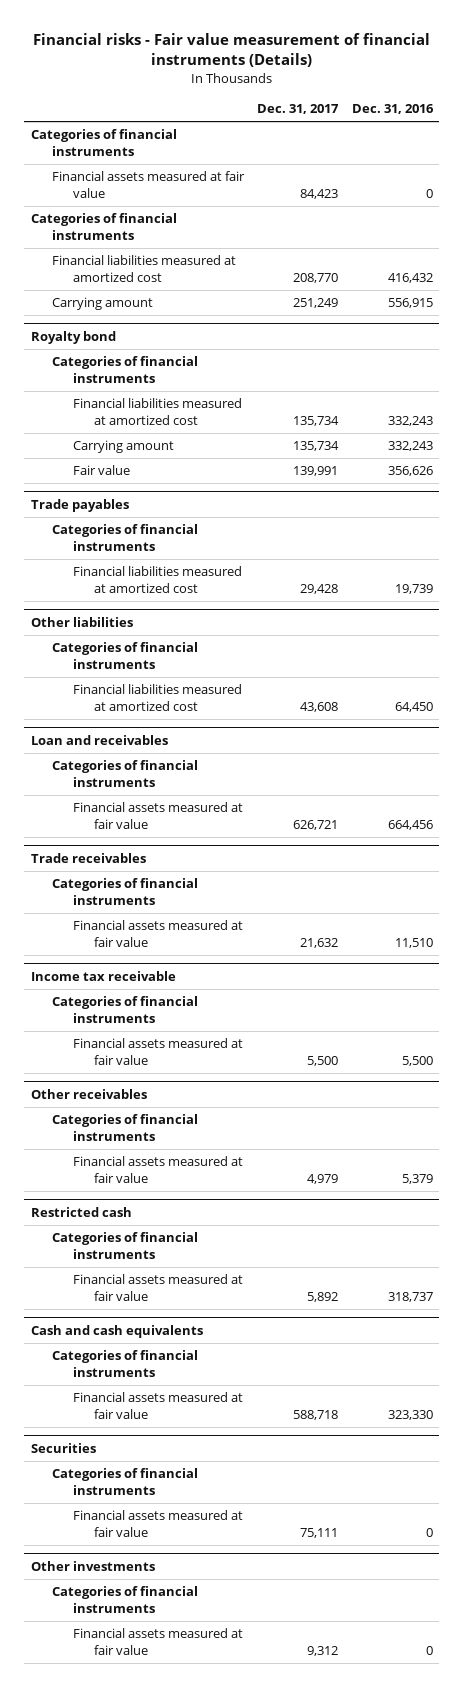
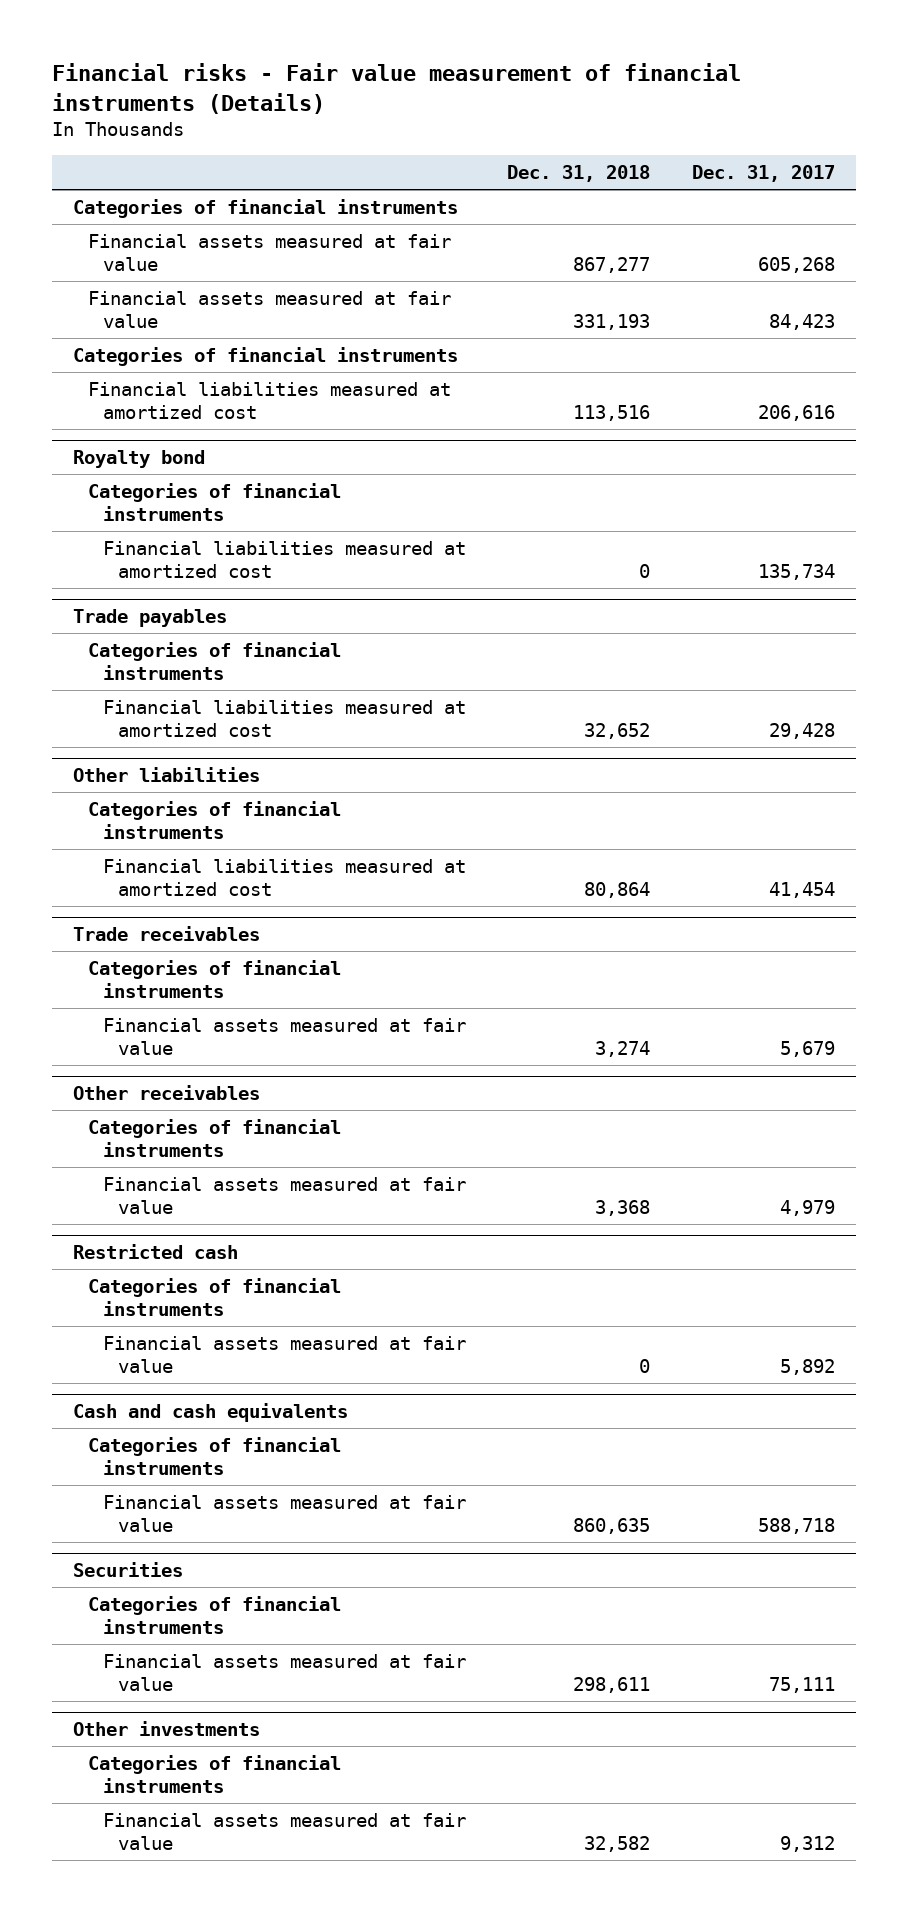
- | Dec. 31, 2017 | Dec. 31, 2016
+ | Dec. 31, 2018 | Dec. 31, 2017
+ Financial assets measured at fair value | 867,277 | 605,268
- Financial liabilities measured at amortized cost | 208,770 | 416,432
- Carrying amount | 251,249 | 556,915
+ Financial liabilities measured at amortized cost | 113,516 | 206,616
@ Royalty bond
- Carrying amount | 135,734 | 332,243
- Fair value | 139,991 | 356,626
@ Other liabilities
- Financial liabilities measured at amortized cost | 43,608 | 64,450
- Loan and receivables
- Categories of financial instruments
- Financial assets measured at fair value | 626,721 | 664,456
@ Other liabilities
+ Financial liabilities measured at amortized cost | 80,864 | 41,454
@ Trade receivables
- Financial assets measured at fair value | 21,632 | 11,510
- Income tax receivable
- Categories of financial instruments
- Financial assets measured at fair value | 5,500 | 5,500
@ Trade receivables
+ Financial assets measured at fair value | 3,274 | 5,679

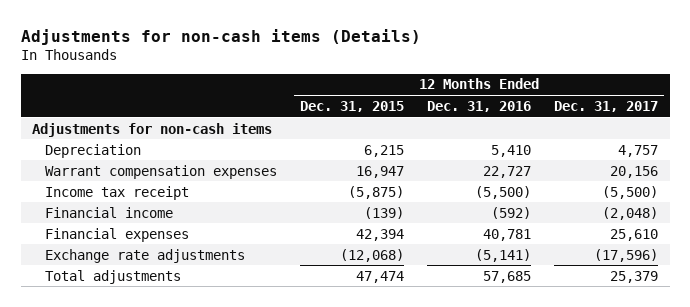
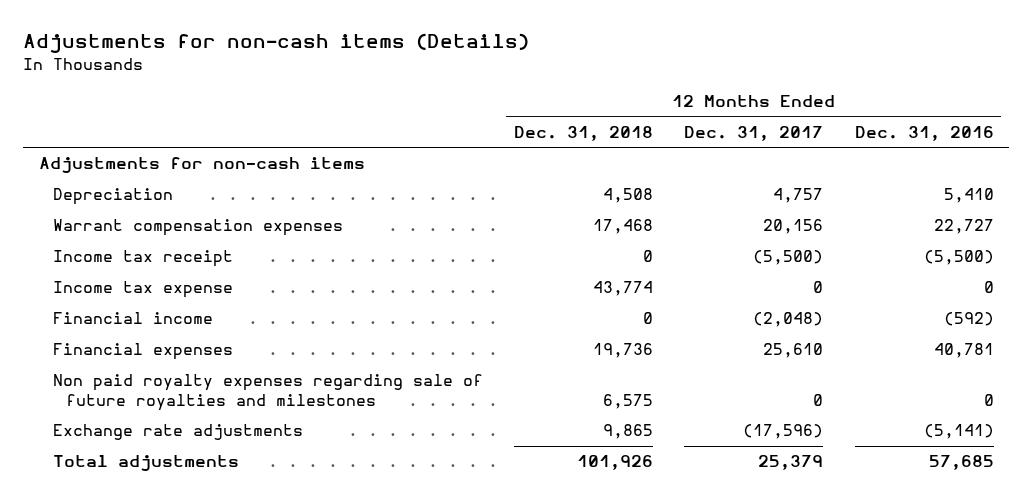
- | 12 Months Ended Dec. 31, 2015 | 12 Months Ended Dec. 31, 2016 | 12 Months Ended Dec. 31, 2017
+ | 12 Months Ended Dec. 31, 2018 | 12 Months Ended Dec. 31, 2017 | 12 Months Ended Dec. 31, 2016
+ Income tax expense | 43,774 | 0 | 0
+ Non paid royalty expenses regarding sale of future royalties and milestones | 6,575 | 0 | 0

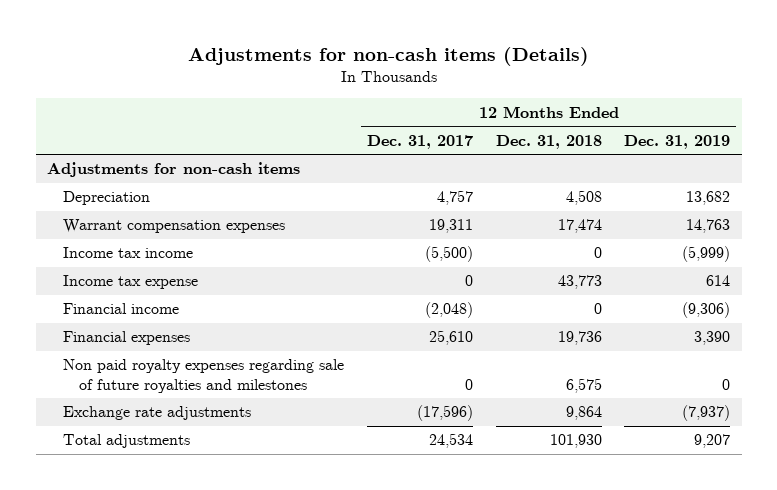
- | 12 Months Ended Dec. 31, 2018 | 12 Months Ended Dec. 31, 2017 | 12 Months Ended Dec. 31, 2016
+ | 12 Months Ended Dec. 31, 2017 | 12 Months Ended Dec. 31, 2018 | 12 Months Ended Dec. 31, 2019
- Warrant compensation expenses | 17,468 | 20,156 | 22,727
- Income tax receipt | 0 | (5,500) | (5,500)
- Income tax expense | 43,774 | 0 | 0
+ Warrant compensation expenses | 19,311 | 17,474 | 14,763
+ Income tax income | (5,500) | 0 | (5,999)
+ Income tax expense | 0 | 43,773 | 614
- Exchange rate adjustments | 9,865 | (17,596) | (5,141)
- Total adjustments | 101,926 | 25,379 | 57,685
+ Exchange rate adjustments | (17,596) | 9,864 | (7,937)
+ Total adjustments | 24,534 | 101,930 | 9,207

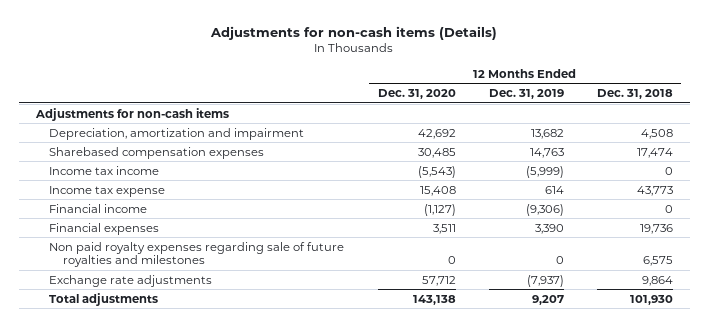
- | 12 Months Ended Dec. 31, 2017 | 12 Months Ended Dec. 31, 2018 | 12 Months Ended Dec. 31, 2019
+ | 12 Months Ended Dec. 31, 2020 | 12 Months Ended Dec. 31, 2019 | 12 Months Ended Dec. 31, 2018
- Depreciation | 4,757 | 4,508 | 13,682
- Warrant compensation expenses | 19,311 | 17,474 | 14,763
+ Depreciation, amortization and impairment | 42,692 | 13,682 | 4,508
+ Sharebased compensation expenses | 30,485 | 14,763 | 17,474

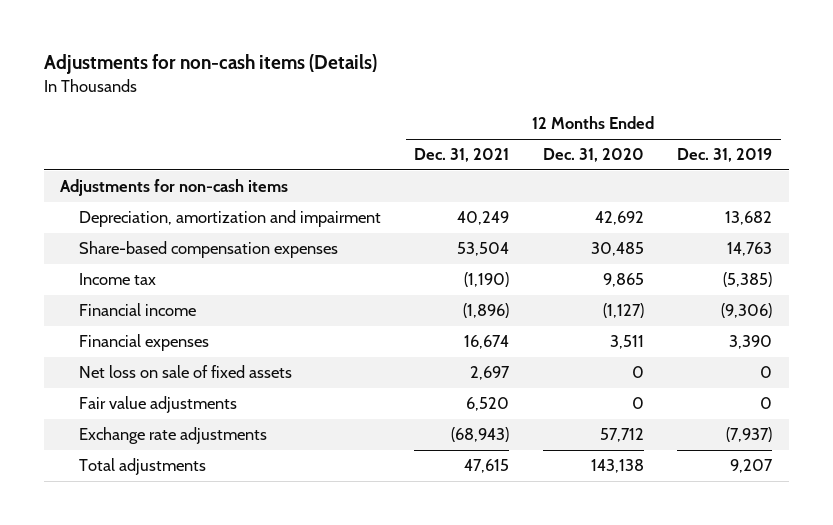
- | 12 Months Ended Dec. 31, 2020 | 12 Months Ended Dec. 31, 2019 | 12 Months Ended Dec. 31, 2018
+ | 12 Months Ended Dec. 31, 2021 | 12 Months Ended Dec. 31, 2020 | 12 Months Ended Dec. 31, 2019
- Sharebased compensation expenses | 30,485 | 14,763 | 17,474
- Income tax income | (5,543) | (5,999) | 0
- Income tax expense | 15,408 | 614 | 43,773
+ Share-based compensation expenses | 53,504 | 30,485 | 14,763
+ Income tax | (1,190) | 9,865 | (5,385)
- Non paid royalty expenses regarding sale of future royalties and milestones | 0 | 0 | 6,575
+ Net loss on sale of fixed assets | 2,697 | 0 | 0
+ Fair value adjustments | 6,520 | 0 | 0

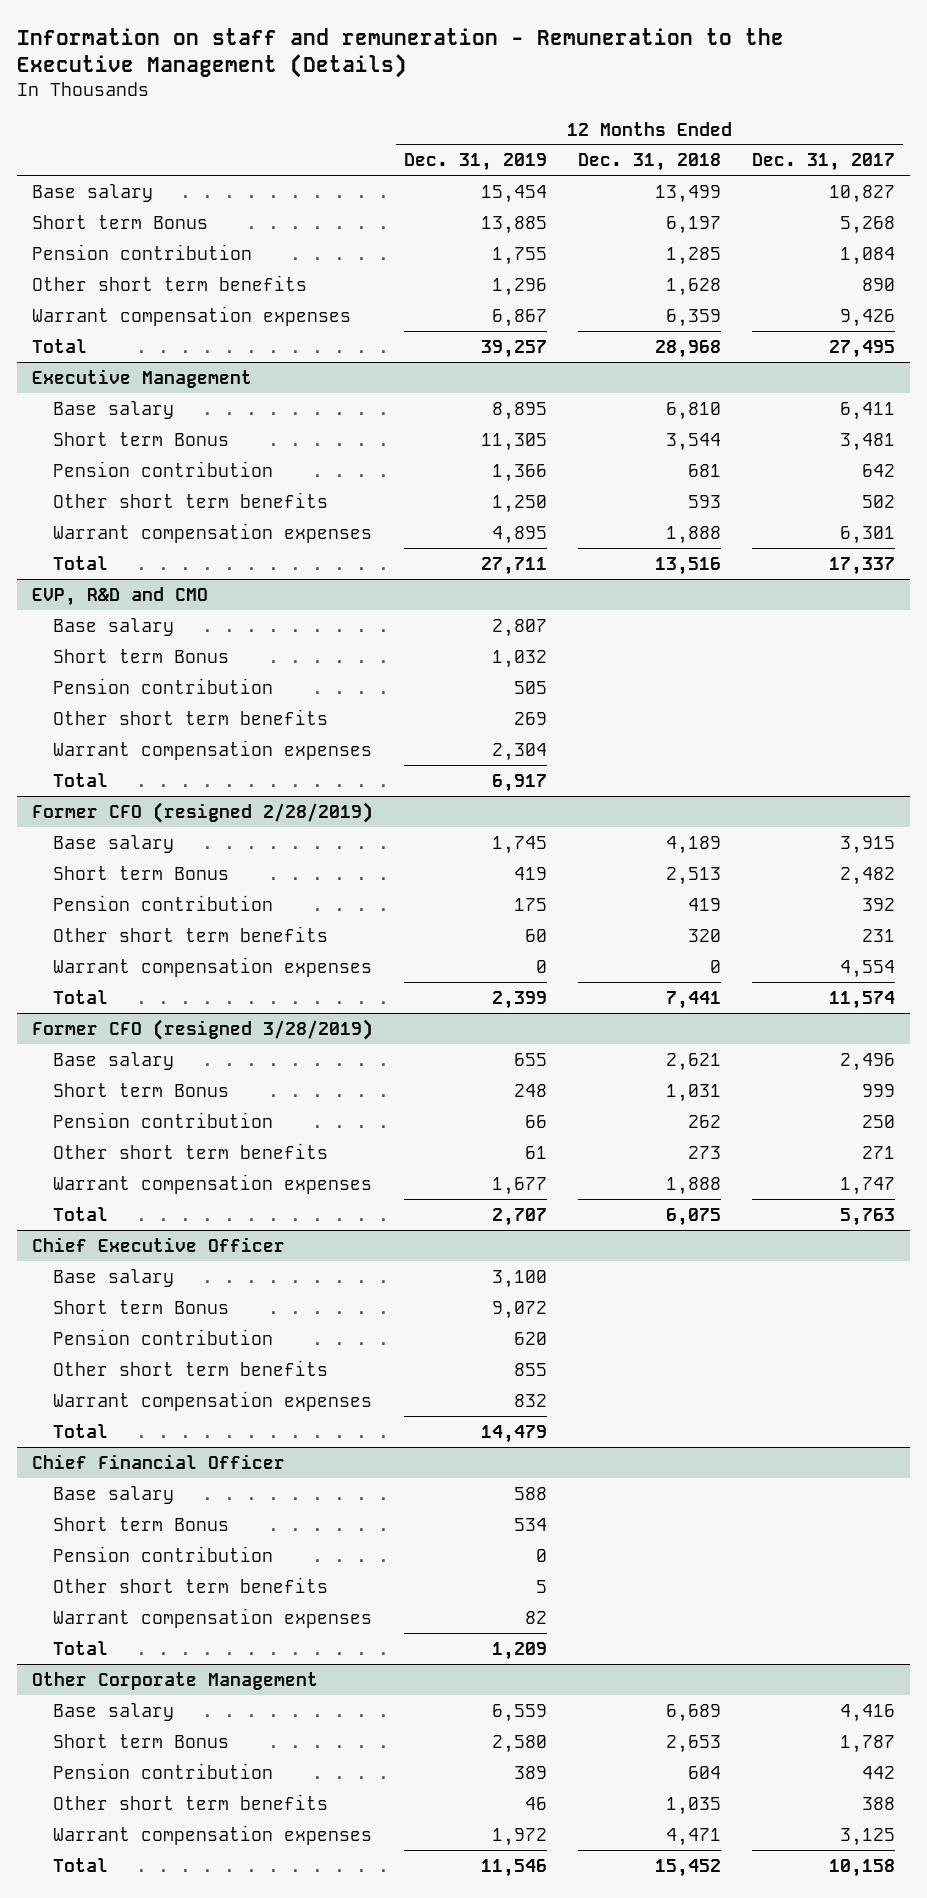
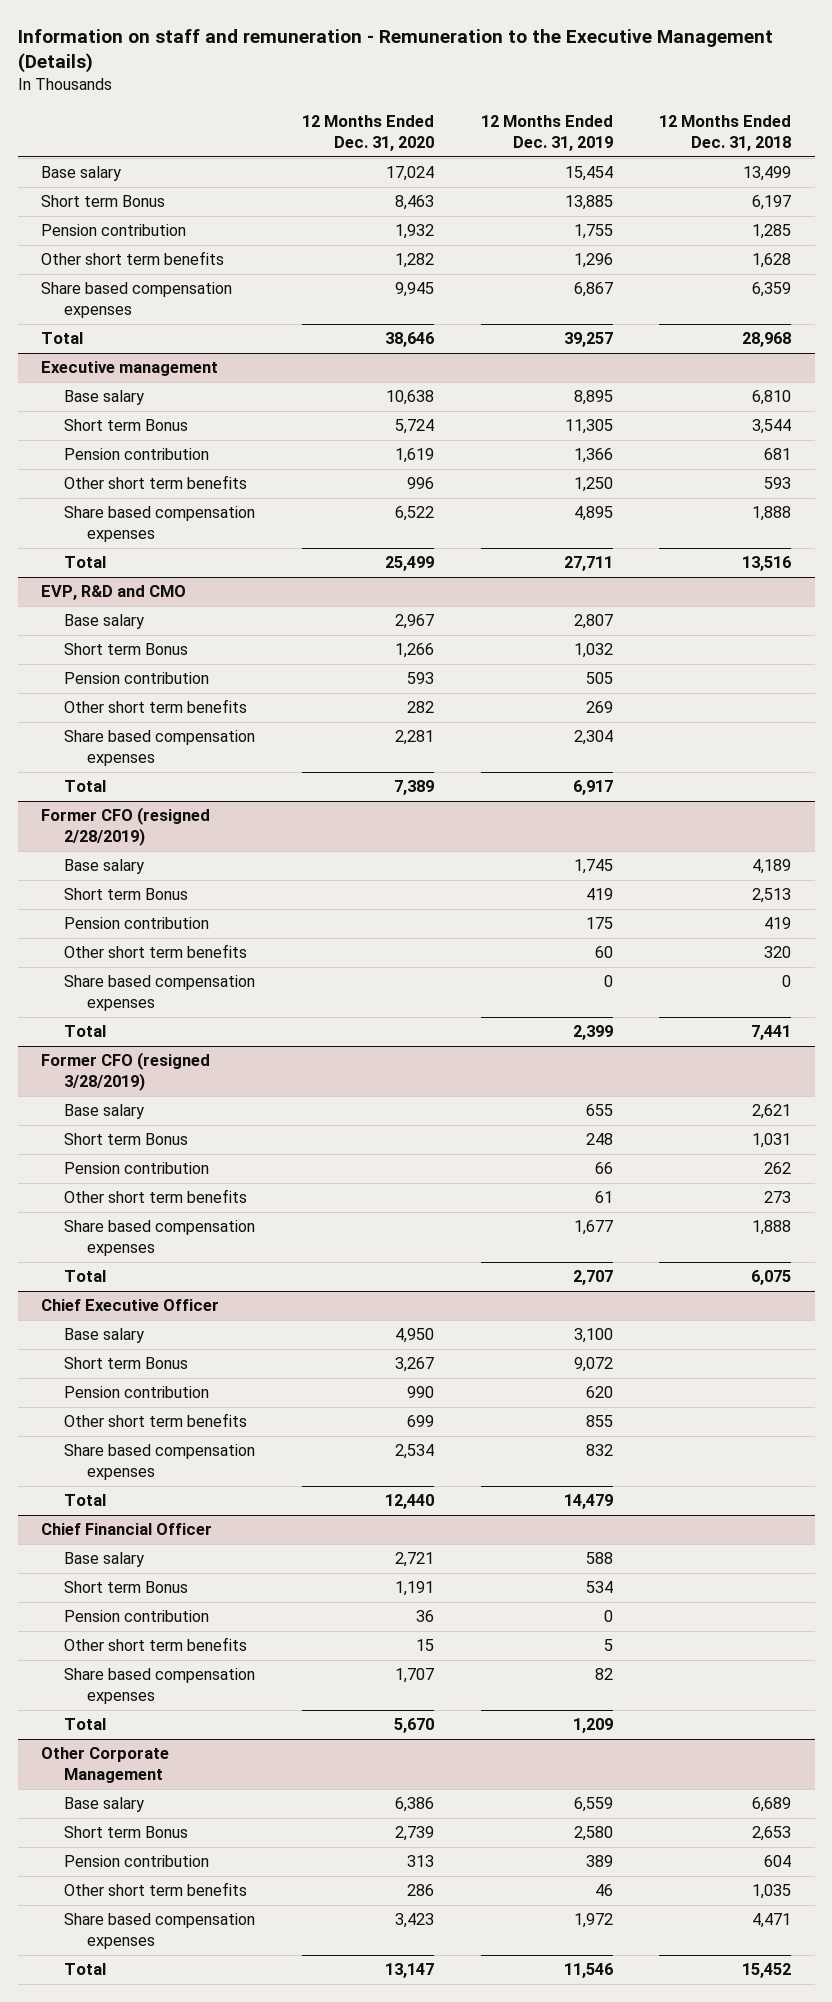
- | 12 Months Ended Dec. 31, 2019 | 12 Months Ended Dec. 31, 2018 | 12 Months Ended Dec. 31, 2017
+ | 12 Months Ended Dec. 31, 2020 | 12 Months Ended Dec. 31, 2019 | 12 Months Ended Dec. 31, 2018
- Warrant compensation expenses | 6,867 | 6,359 | 9,426
+ Share based compensation expenses | 9,945 | 6,867 | 6,359
- Executive Management
+ Executive management
- Warrant compensation expenses | 4,895 | 1,888 | 6,301
+ Share based compensation expenses | 6,522 | 4,895 | 1,888
@ EVP, R&D and CMO
- Warrant compensation expenses | 2,304 | |
+ Share based compensation expenses | 2,281 | 2,304 |
@ Former CFO (resigned 2/28/2019)
- Warrant compensation expenses | 0 | 0 | 4,554
+ Share based compensation expenses | | 0 | 0
@ Former CFO (resigned 3/28/2019)
- Warrant compensation expenses | 1,677 | 1,888 | 1,747
+ Share based compensation expenses | | 1,677 | 1,888
@ Chief Executive Officer
- Warrant compensation expenses | 832 | |
+ Share based compensation expenses | 2,534 | 832 |
@ Chief Financial Officer
- Warrant compensation expenses | 82 | |
+ Share based compensation expenses | 1,707 | 82 |
@ Other Corporate Management
- Warrant compensation expenses | 1,972 | 4,471 | 3,125
+ Share based compensation expenses | 3,423 | 1,972 | 4,471

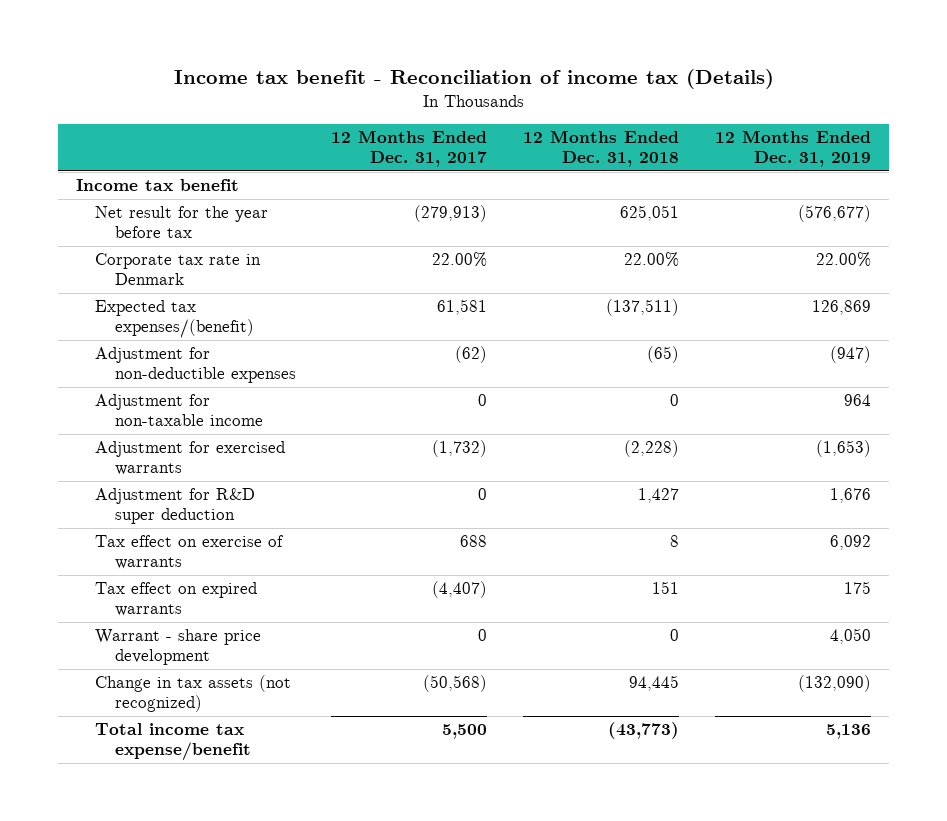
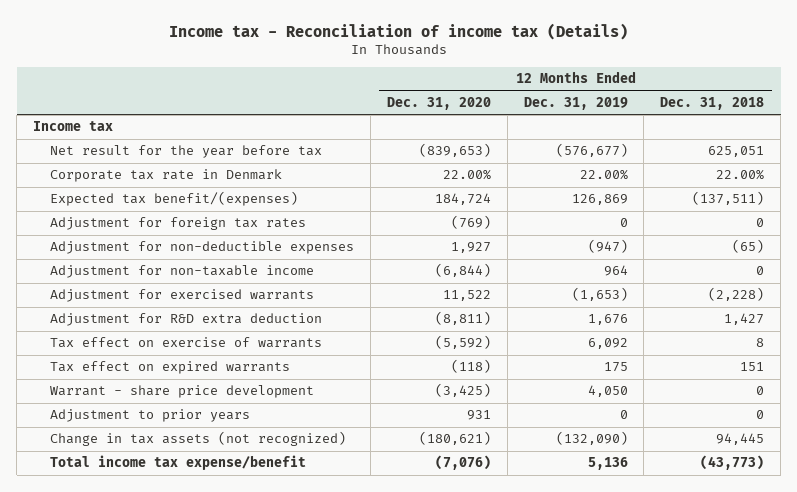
- Income tax benefit - Reconciliation of income tax (Details)
+ Income tax - Reconciliation of income tax (Details)
- | 12 Months Ended Dec. 31, 2017 | 12 Months Ended Dec. 31, 2018 | 12 Months Ended Dec. 31, 2019
+ | 12 Months Ended Dec. 31, 2020 | 12 Months Ended Dec. 31, 2019 | 12 Months Ended Dec. 31, 2018
- Income tax benefit
+ Income tax
- Expected tax expenses/(benefit) | 61,581 | (137,511) | 126,869
+ Expected tax benefit/(expenses) | 184,724 | 126,869 | (137,511)
+ Adjustment for foreign tax rates | (769) | 0 | 0
- Adjustment for R&D super deduction | 0 | 1,427 | 1,676
+ Adjustment for R&D extra deduction | (8,811) | 1,676 | 1,427
+ Adjustment to prior years | 931 | 0 | 0

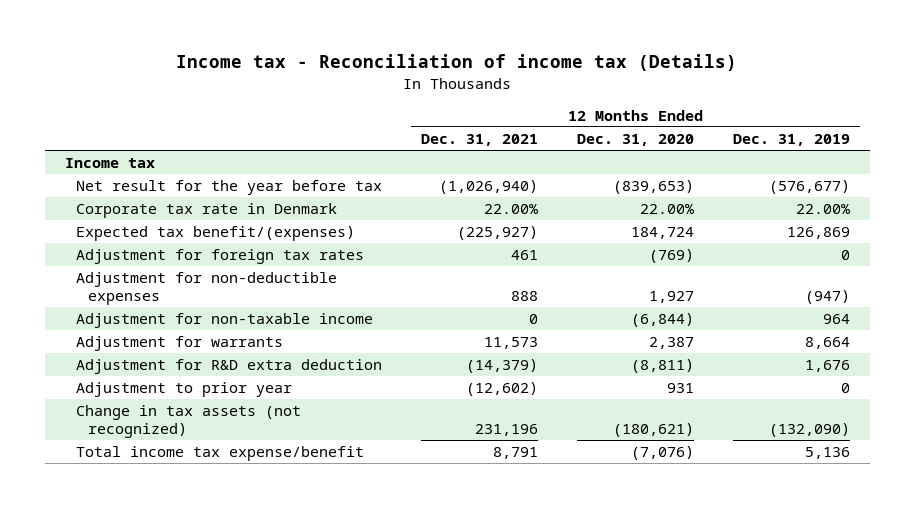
- | 12 Months Ended Dec. 31, 2020 | 12 Months Ended Dec. 31, 2019 | 12 Months Ended Dec. 31, 2018
+ | 12 Months Ended Dec. 31, 2021 | 12 Months Ended Dec. 31, 2020 | 12 Months Ended Dec. 31, 2019
- Adjustment for exercised warrants | 11,522 | (1,653) | (2,228)
+ Adjustment for warrants | 11,573 | 2,387 | 8,664
- Tax effect on exercise of warrants | (5,592) | 6,092 | 8
- Tax effect on expired warrants | (118) | 175 | 151
- Warrant - share price development | (3,425) | 4,050 | 0
- Adjustment to prior years | 931 | 0 | 0
+ Adjustment to prior year | (12,602) | 931 | 0

